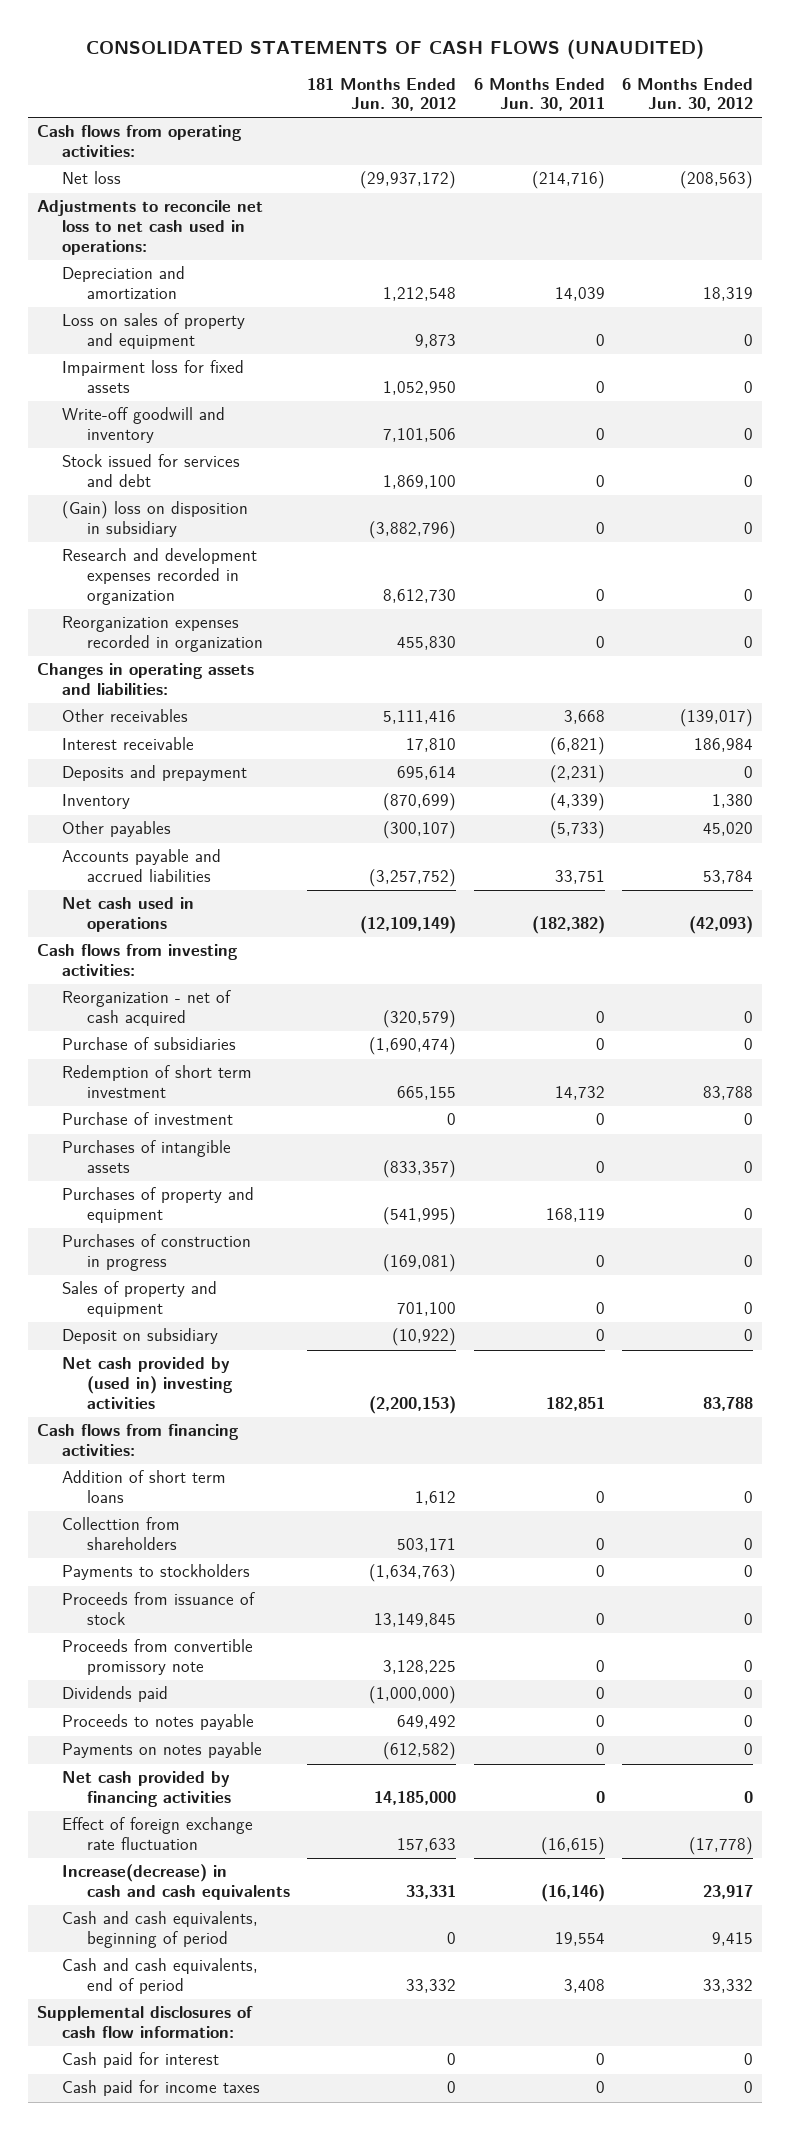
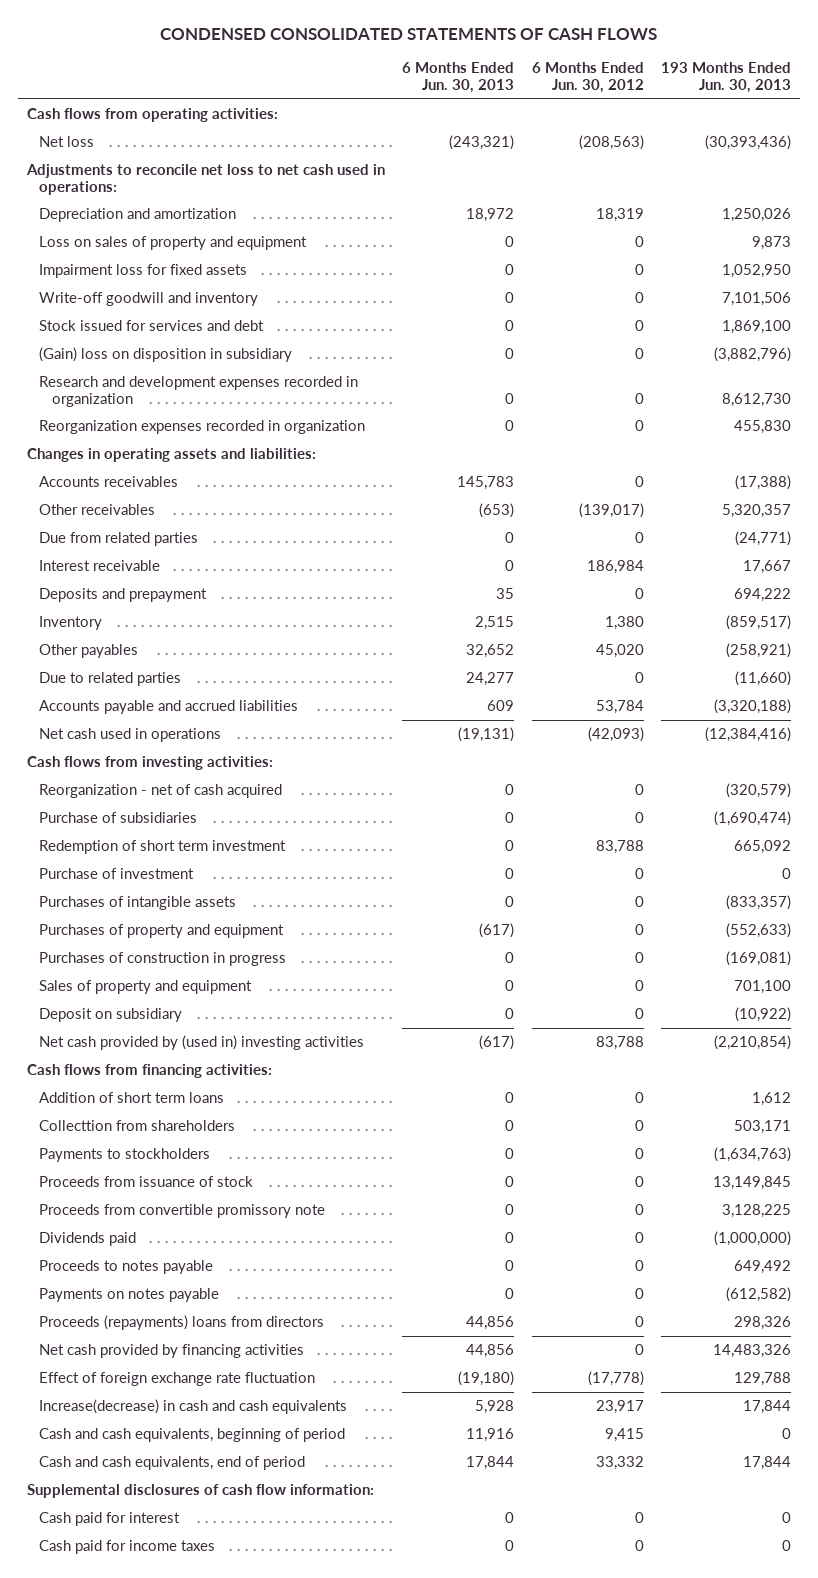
- CONSOLIDATED STATEMENTS OF CASH FLOWS (UNAUDITED)
+ CONDENSED CONSOLIDATED STATEMENTS OF CASH FLOWS
- | 181 Months Ended Jun. 30, 2012 | 6 Months Ended Jun. 30, 2011 | 6 Months Ended Jun. 30, 2012
+ | 6 Months Ended Jun. 30, 2013 | 6 Months Ended Jun. 30, 2012 | 193 Months Ended Jun. 30, 2013
+ Accounts receivables | 145,783 | 0 | (17,388)
+ Due from related parties | 0 | 0 | (24,771)
+ Due to related parties | 24,277 | 0 | (11,660)
+ Proceeds (repayments) loans from directors | 44,856 | 0 | 298,326

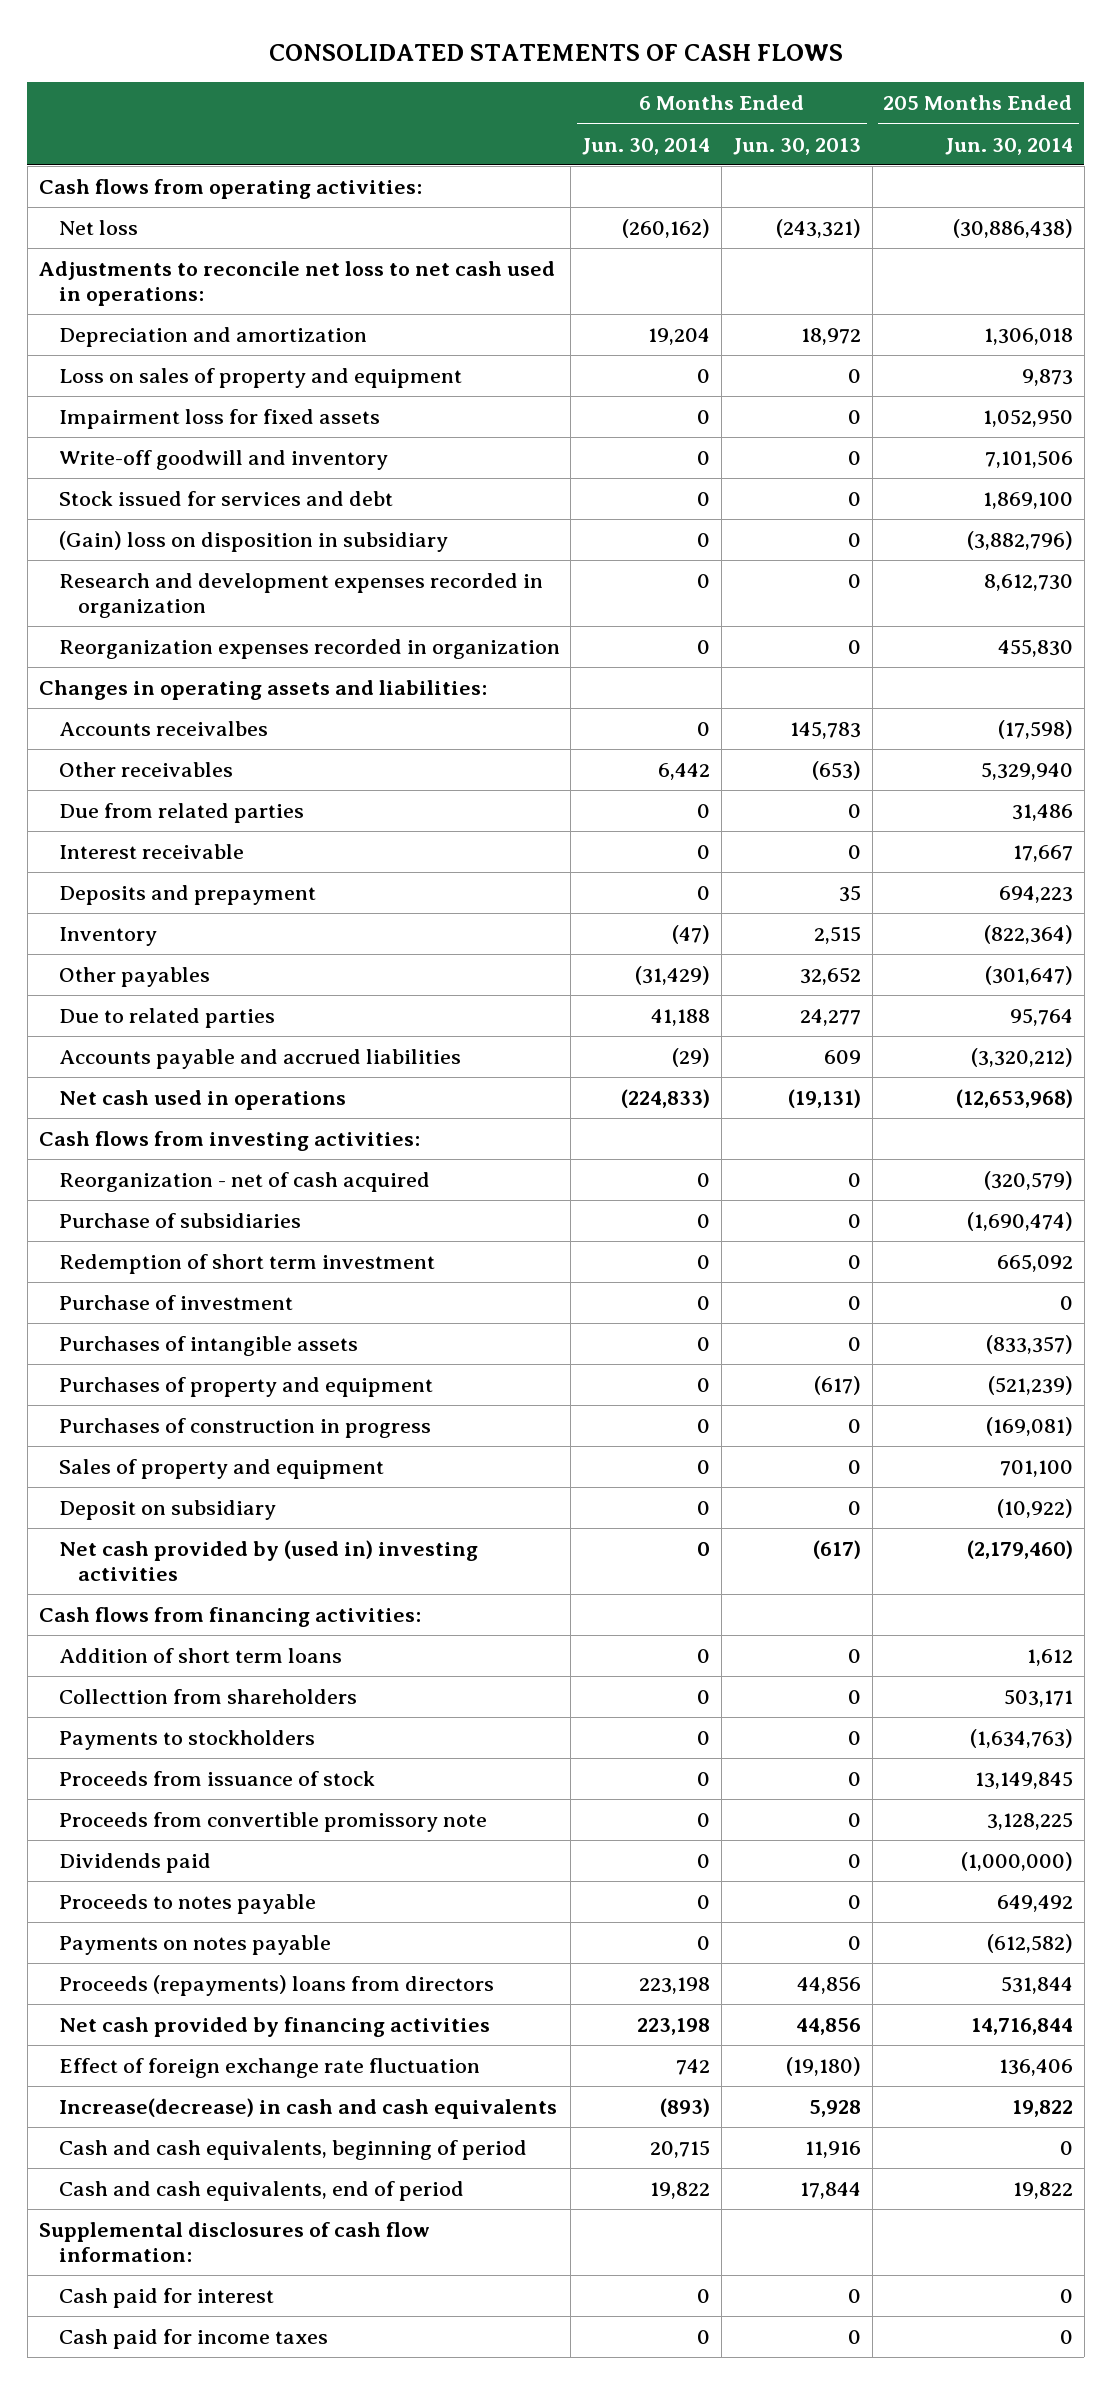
- CONDENSED CONSOLIDATED STATEMENTS OF CASH FLOWS
+ CONSOLIDATED STATEMENTS OF CASH FLOWS
- | 6 Months Ended Jun. 30, 2013 | 6 Months Ended Jun. 30, 2012 | 193 Months Ended Jun. 30, 2013
+ | 6 Months Ended Jun. 30, 2014 | 6 Months Ended Jun. 30, 2013 | 205 Months Ended Jun. 30, 2014
- Accounts receivables | 145,783 | 0 | (17,388)
+ Accounts receivalbes | 0 | 145,783 | (17,598)

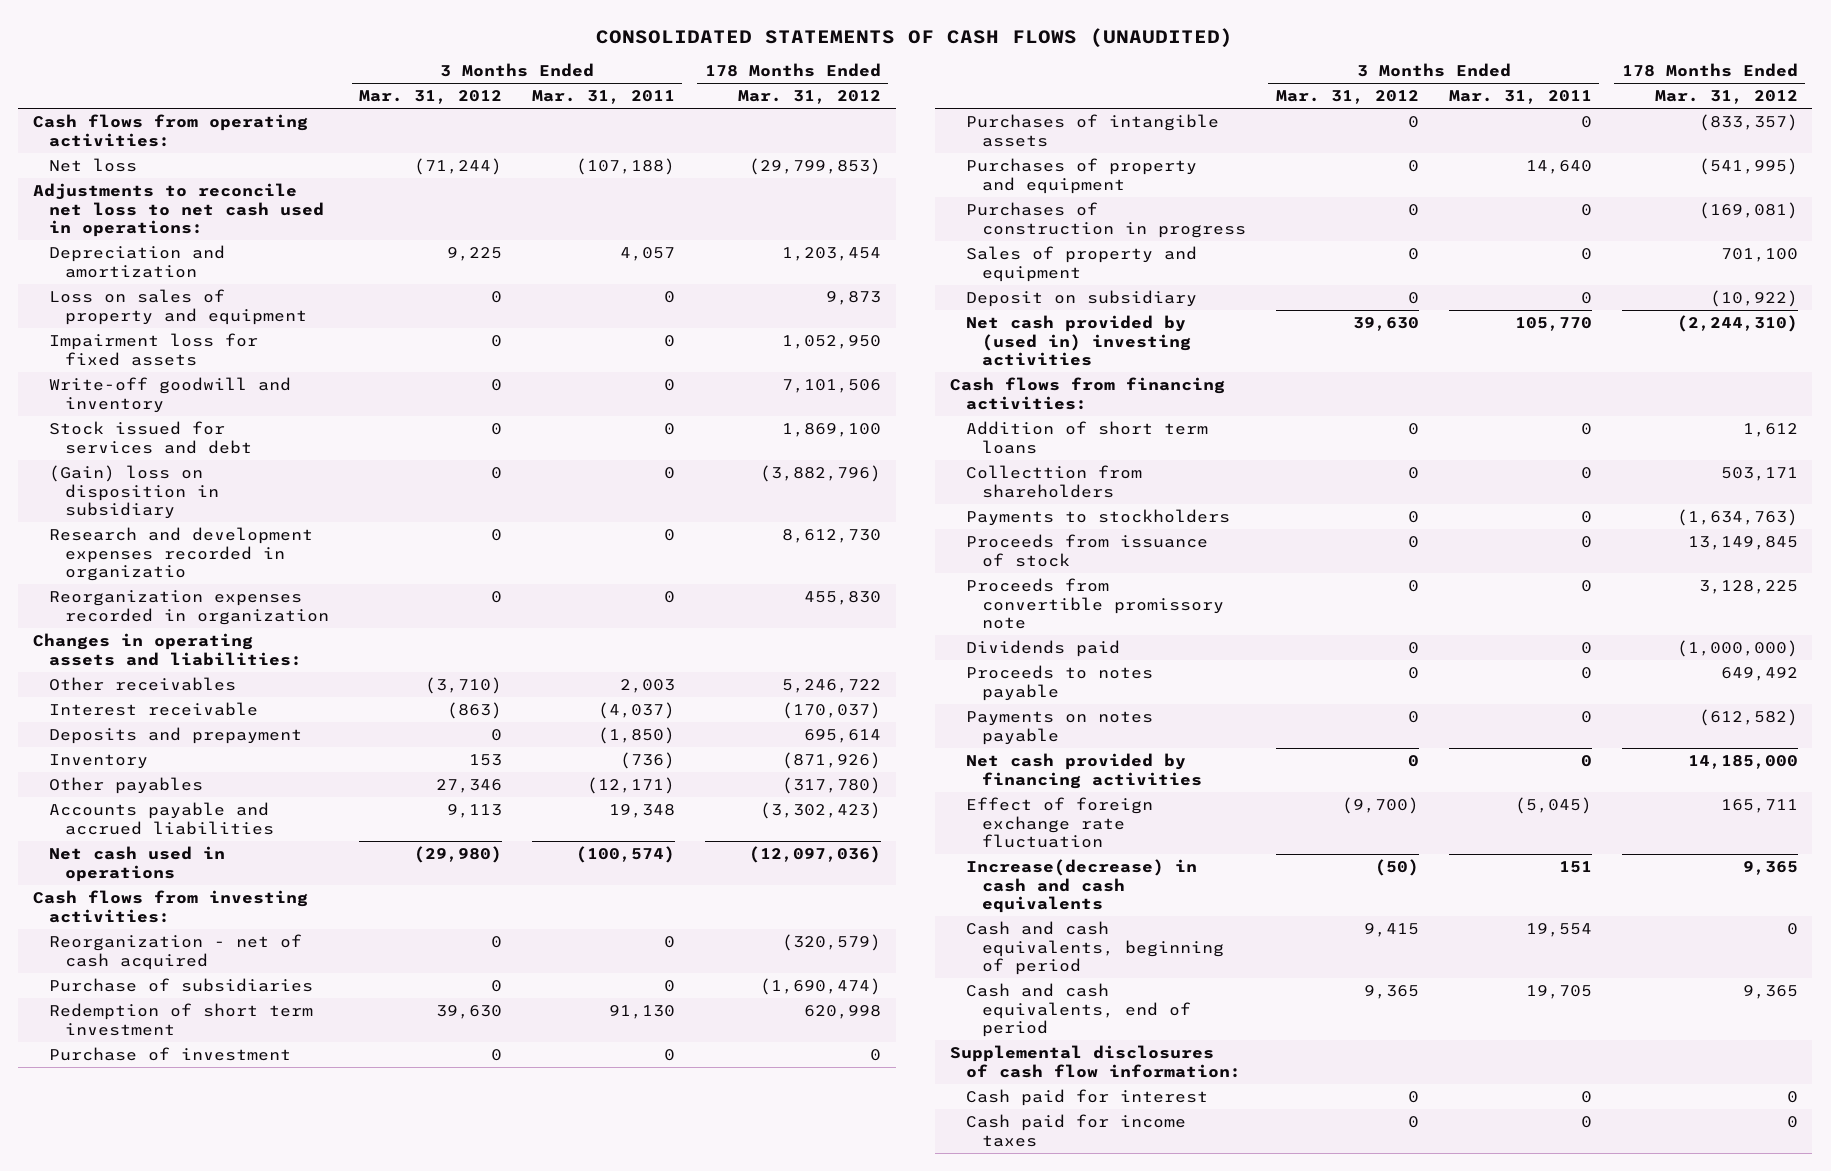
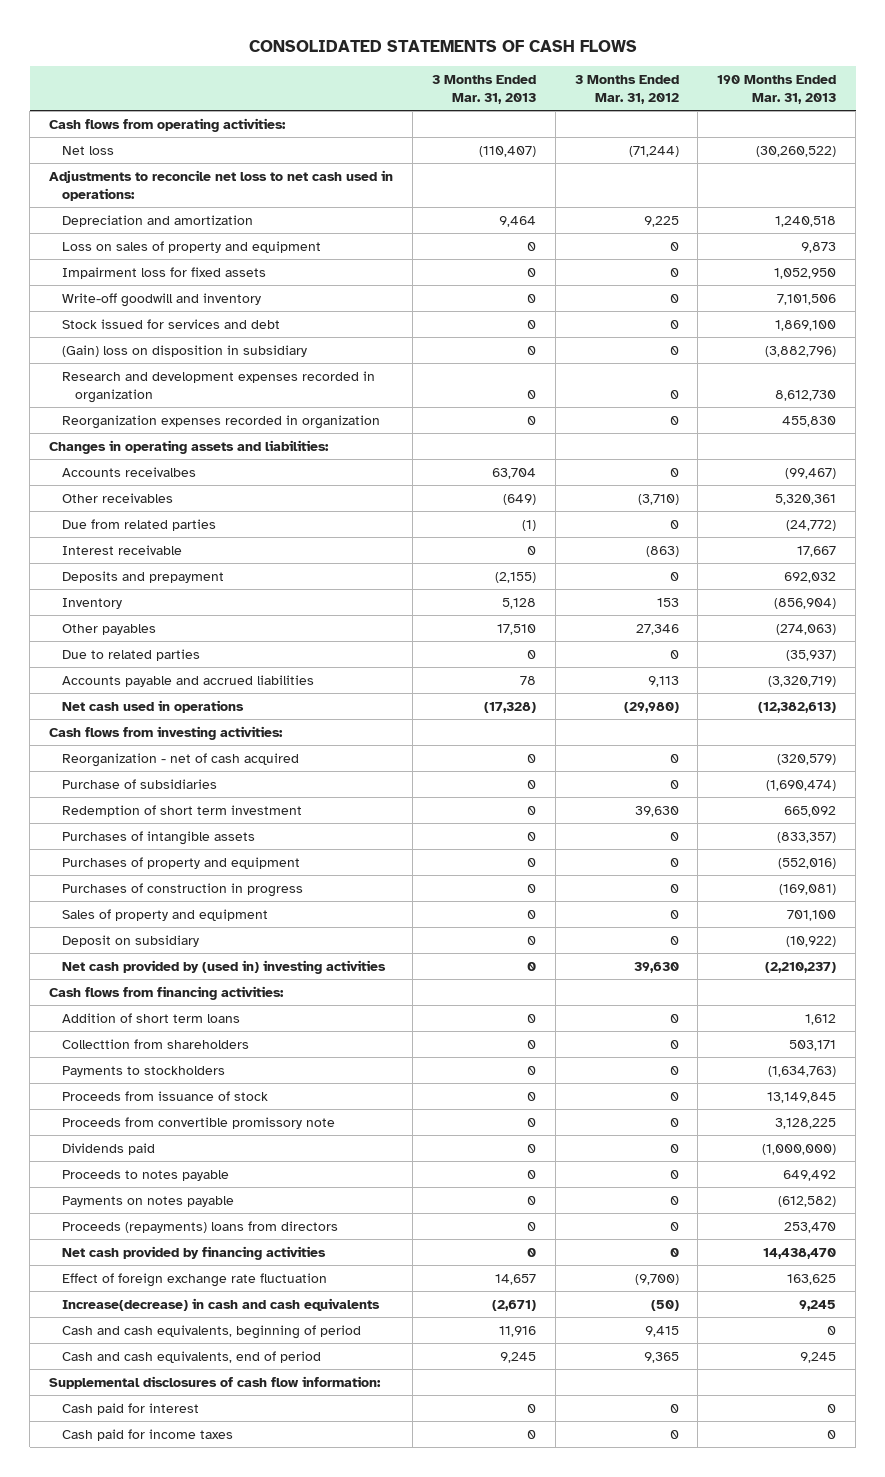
- CONSOLIDATED STATEMENTS OF CASH FLOWS (UNAUDITED)
+ CONSOLIDATED STATEMENTS OF CASH FLOWS
- | 3 Months Ended Mar. 31, 2012 | 3 Months Ended Mar. 31, 2011 | 178 Months Ended Mar. 31, 2012
+ | 3 Months Ended Mar. 31, 2013 | 3 Months Ended Mar. 31, 2012 | 190 Months Ended Mar. 31, 2013
- Research and development expenses recorded in organizatio | 0 | 0 | 8,612,730
+ Research and development expenses recorded in organization | 0 | 0 | 8,612,730
+ Accounts receivalbes | 63,704 | 0 | (99,467)
+ Due from related parties | (1) | 0 | (24,772)
+ Due to related parties | 0 | 0 | (35,937)
- Purchase of investment | 0 | 0 | 0
+ Proceeds (repayments) loans from directors | 0 | 0 | 253,470

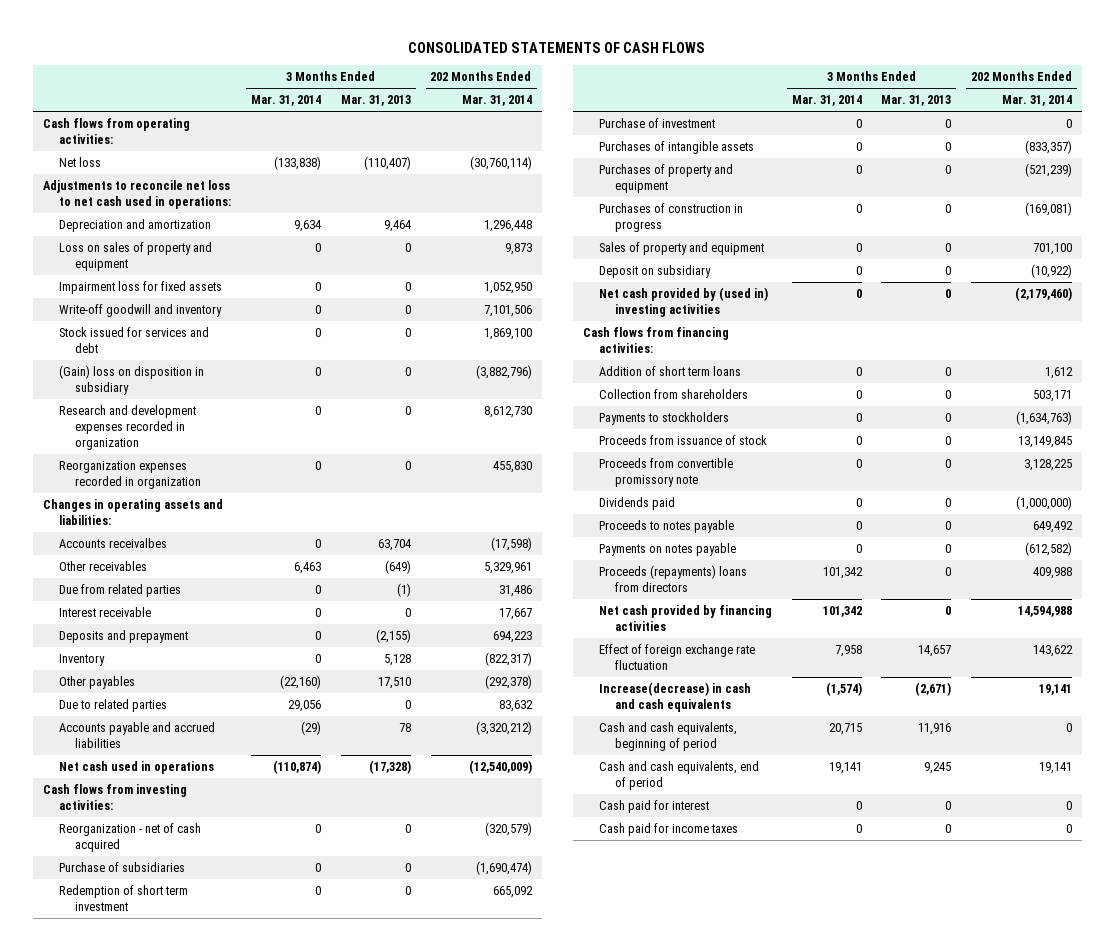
- | 3 Months Ended Mar. 31, 2013 | 3 Months Ended Mar. 31, 2012 | 190 Months Ended Mar. 31, 2013
+ | 3 Months Ended Mar. 31, 2014 | 3 Months Ended Mar. 31, 2013 | 202 Months Ended Mar. 31, 2014
+ Purchase of investment | 0 | 0 | 0
- Collecttion from shareholders | 0 | 0 | 503,171
+ Collection from shareholders | 0 | 0 | 503,171
- Supplemental disclosures of cash flow information:

